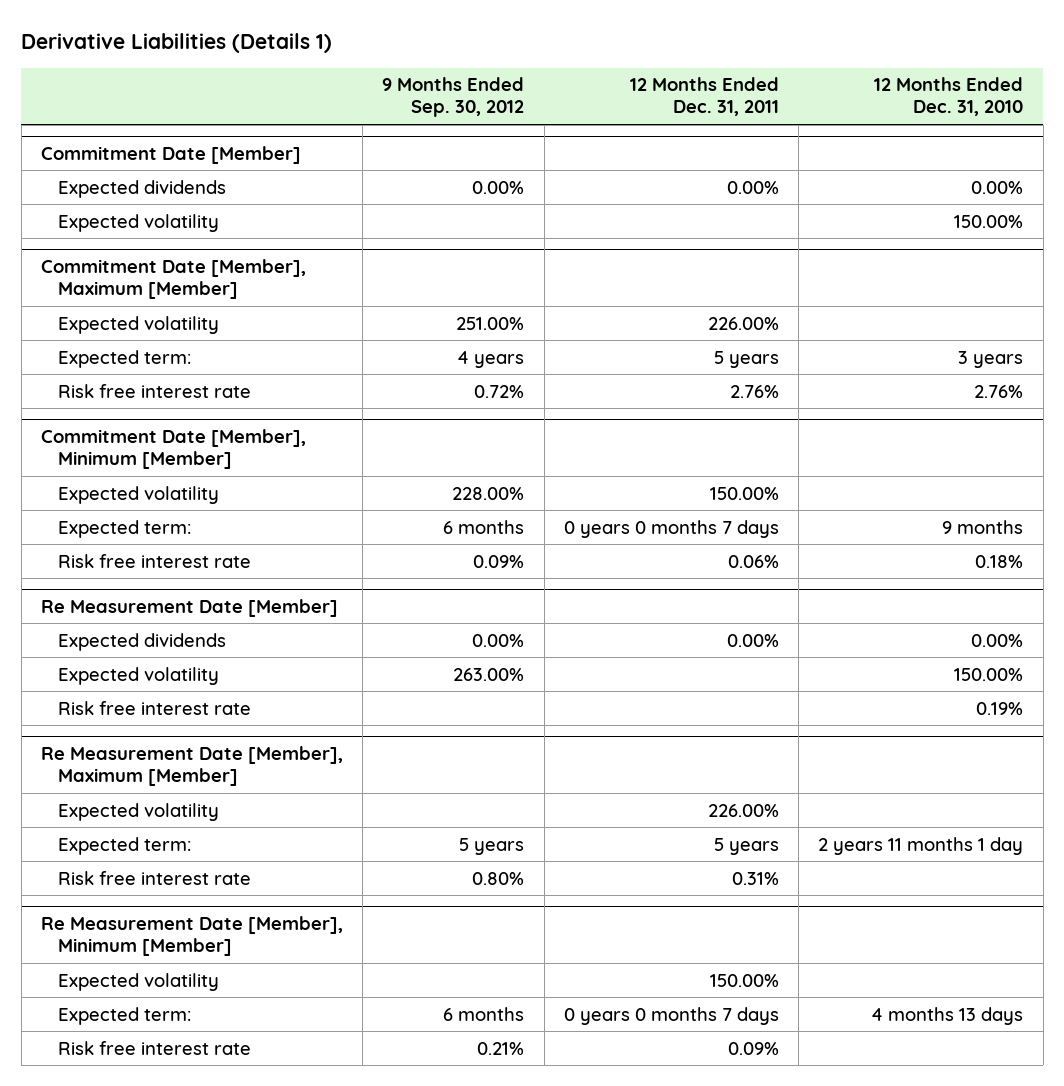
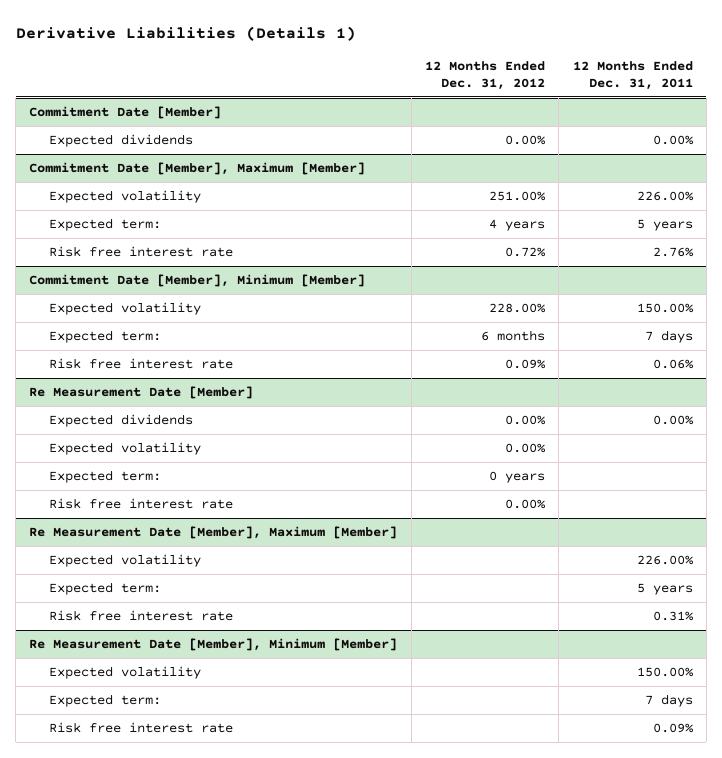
- | 9 Months Ended Sep. 30, 2012 | 12 Months Ended Dec. 31, 2011 | 12 Months Ended Dec. 31, 2010
+ | 12 Months Ended Dec. 31, 2012 | 12 Months Ended Dec. 31, 2011
@ Commitment Date [Member]
- Expected volatility | | | 150.00%
@ Commitment Date [Member], Minimum [Member]
- Expected term: | 6 months | 0 years 0 months 7 days | 9 months
+ Expected term: | 6 months | 7 days
@ Re Measurement Date [Member]
+ Expected term: | 0 years |
@ Re Measurement Date [Member], Minimum [Member]
- Expected term: | 6 months | 0 years 0 months 7 days | 4 months 13 days
+ Expected term: | | 7 days

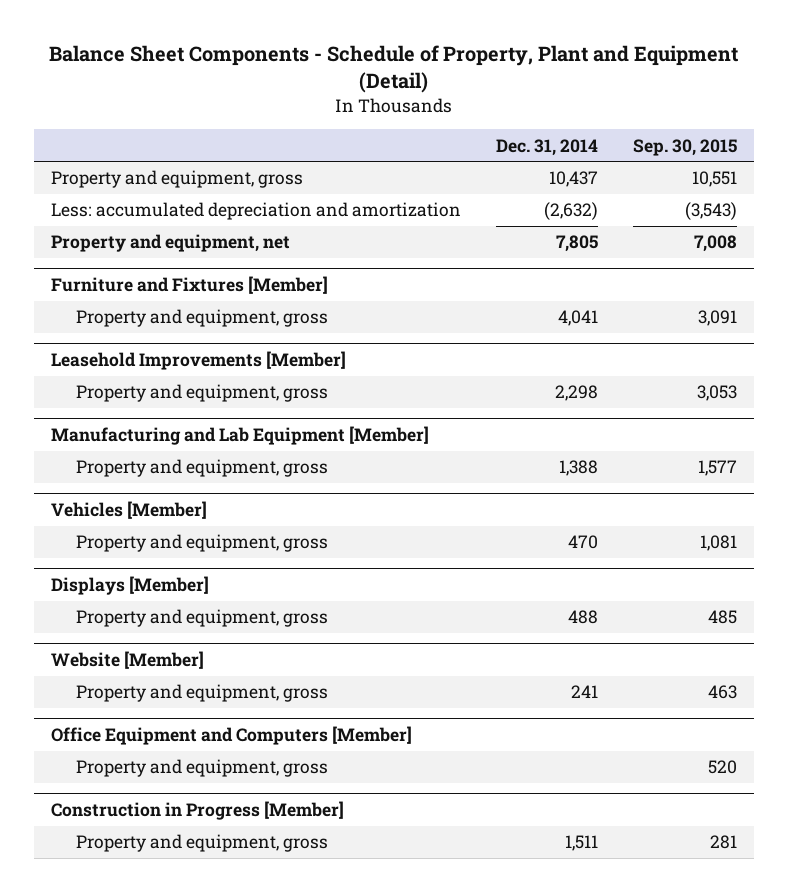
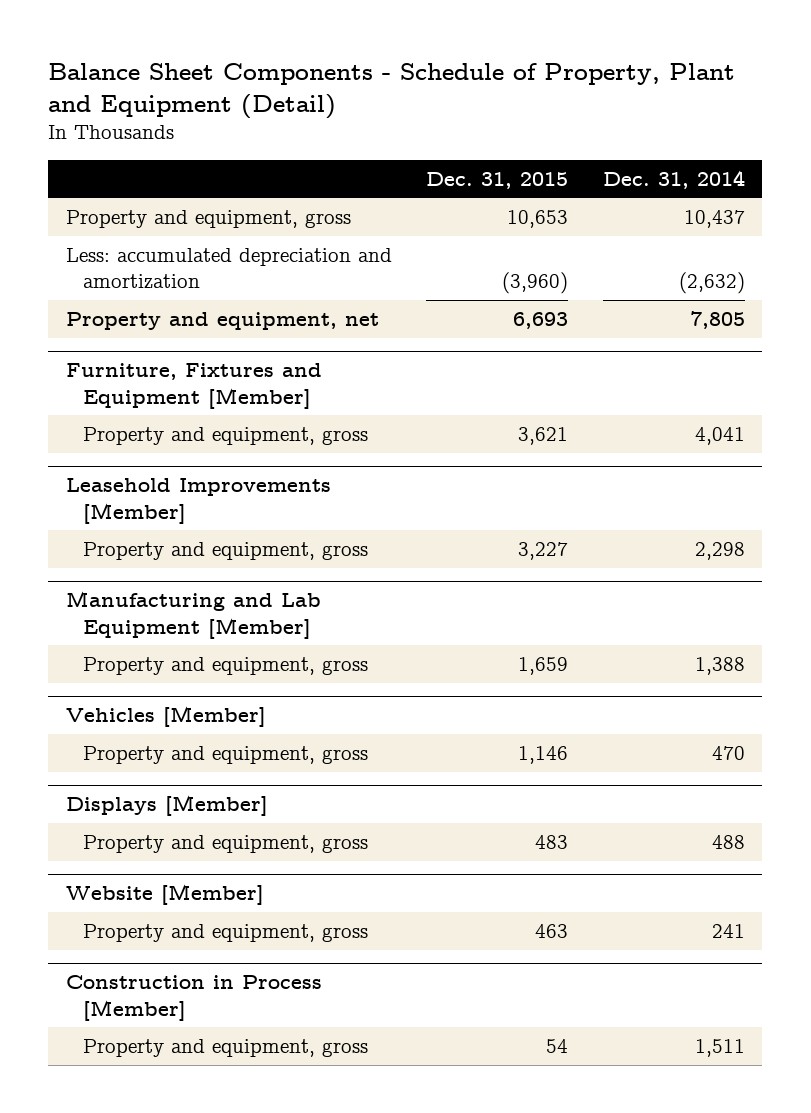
- | Dec. 31, 2014 | Sep. 30, 2015
+ | Dec. 31, 2015 | Dec. 31, 2014
- Furniture and Fixtures [Member]
+ Furniture, Fixtures and Equipment [Member]
- Office Equipment and Computers [Member]
- Property and equipment, gross | | 520
- Construction in Progress [Member]
+ Construction in Process [Member]

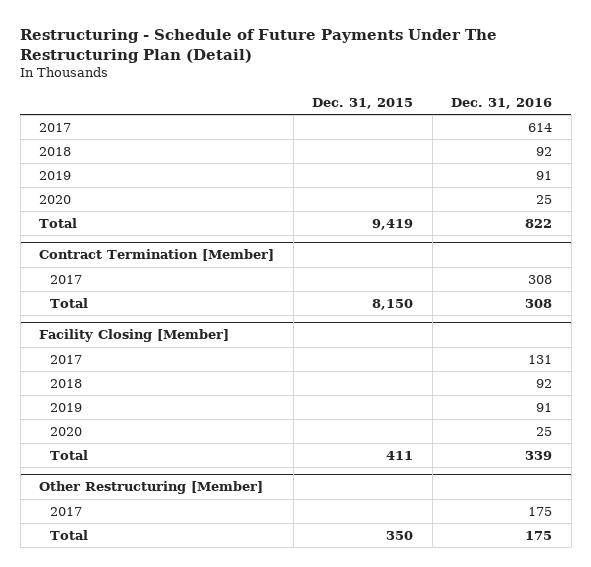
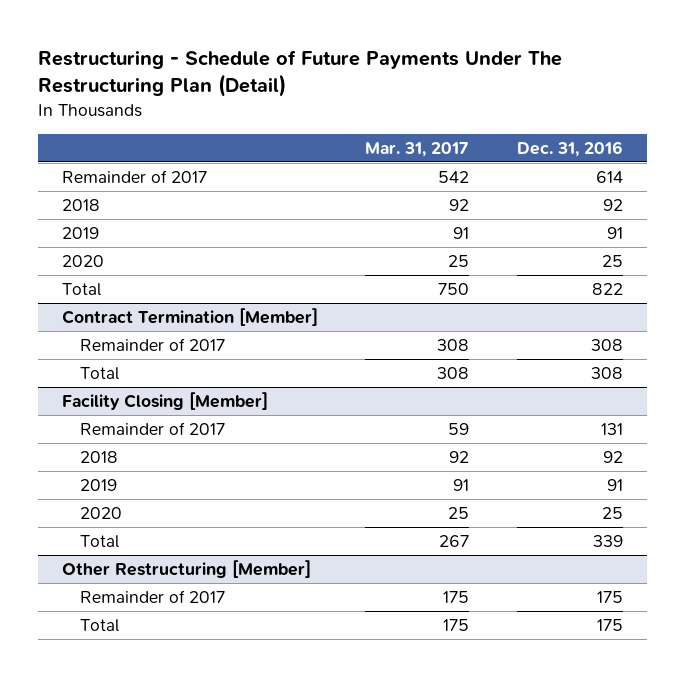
- | Dec. 31, 2015 | Dec. 31, 2016
+ | Mar. 31, 2017 | Dec. 31, 2016
- 2017 | | 614
+ Remainder of 2017 | 542 | 614
@ Contract Termination [Member]
- 2017 | | 308
+ Remainder of 2017 | 308 | 308
@ Facility Closing [Member]
- 2017 | | 131
+ Remainder of 2017 | 59 | 131
@ Other Restructuring [Member]
- 2017 | | 175
+ Remainder of 2017 | 175 | 175

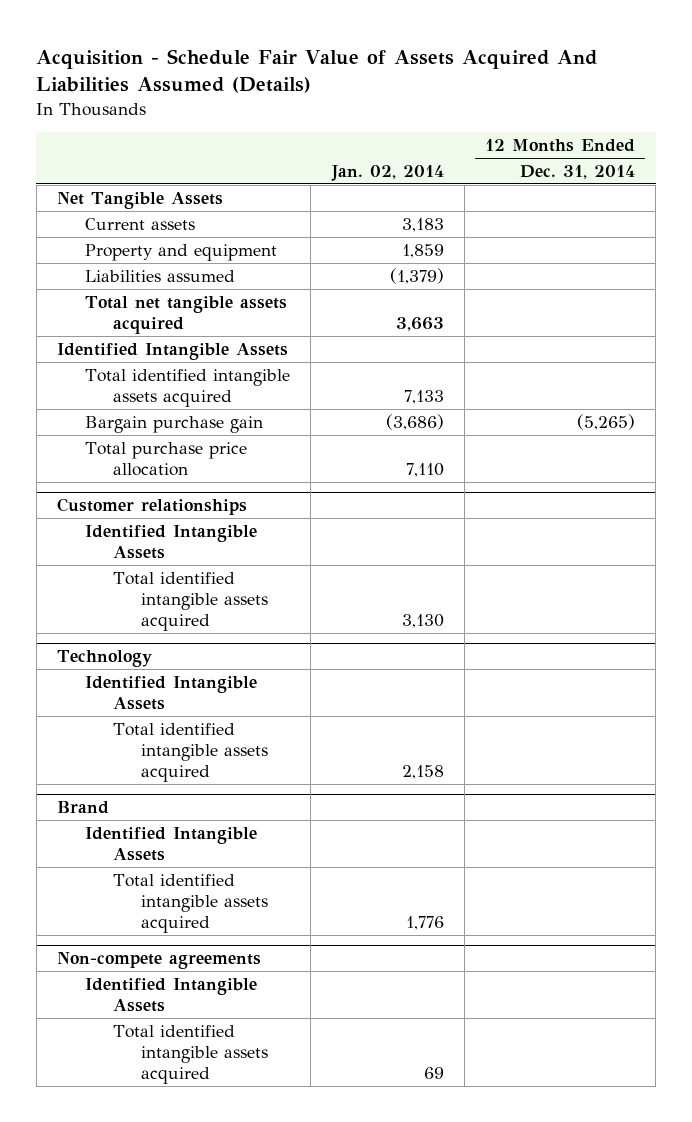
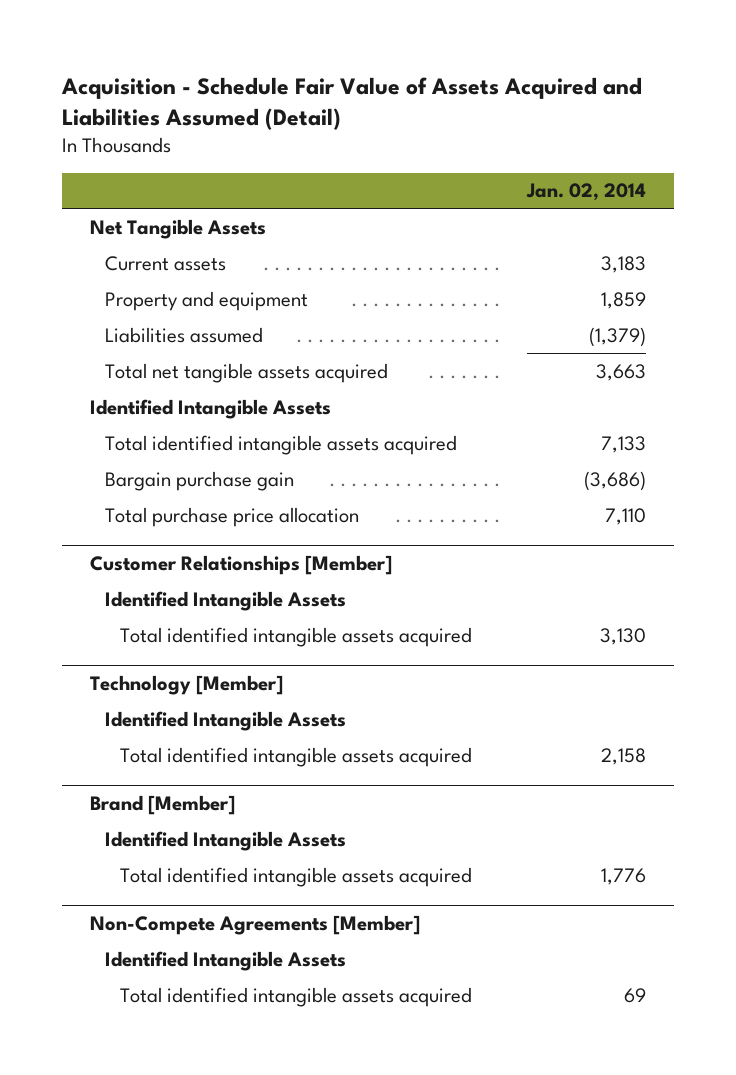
- Acquisition - Schedule Fair Value of Assets Acquired And Liabilities Assumed (Details)
+ Acquisition - Schedule Fair Value of Assets Acquired and Liabilities Assumed (Detail)
- | Jan. 02, 2014 | 12 Months Ended Dec. 31, 2014
+ | Jan. 02, 2014
- Customer relationships
+ Customer Relationships [Member]
- Technology
+ Technology [Member]
- Brand
+ Brand [Member]
- Non-compete agreements
+ Non-Compete Agreements [Member]

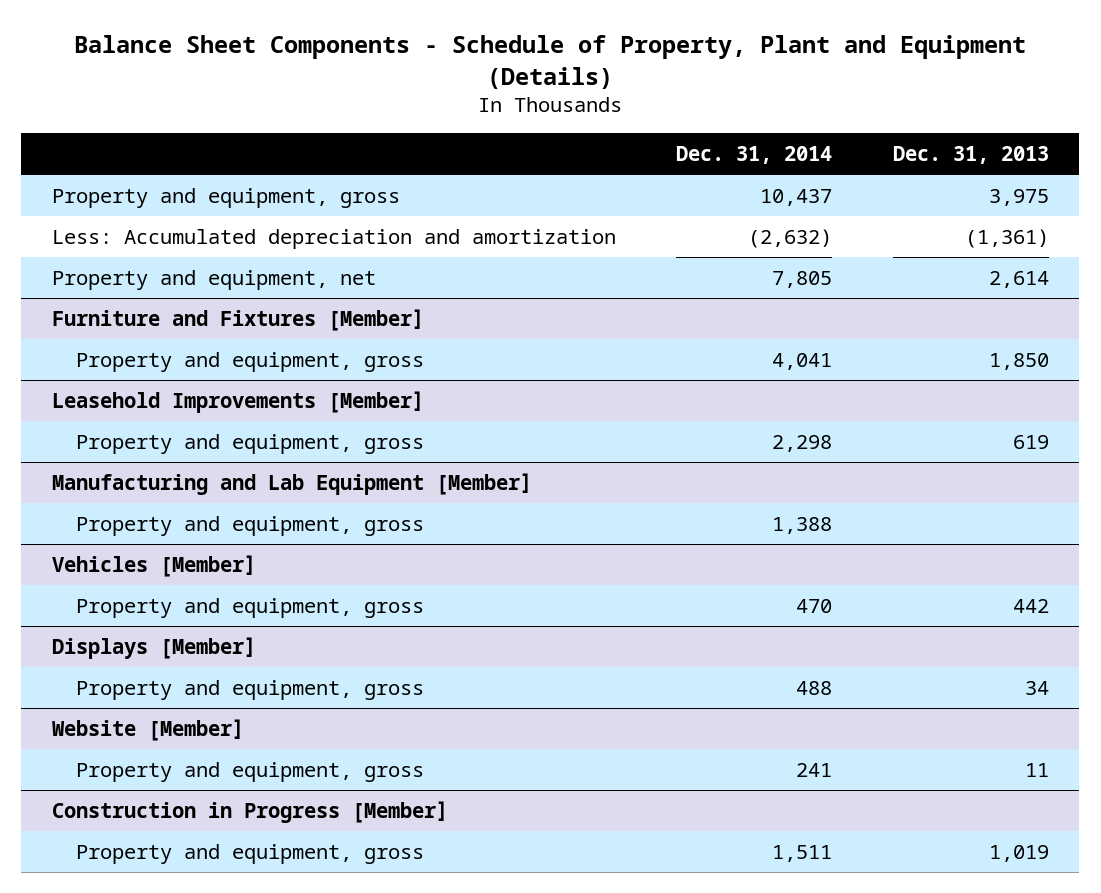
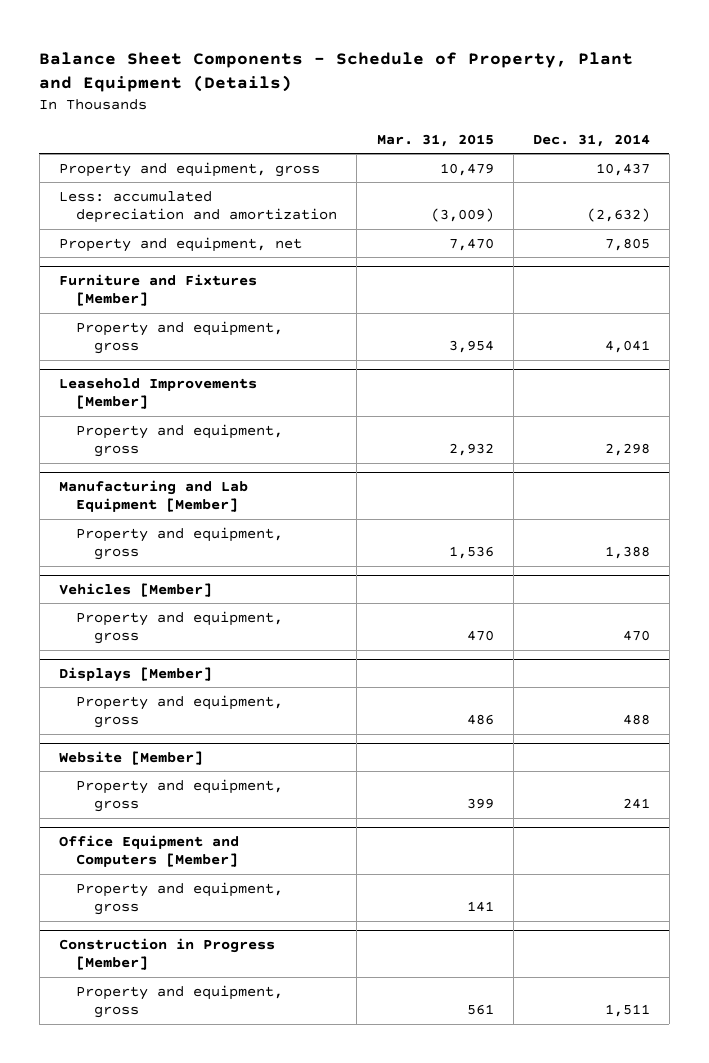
- | Dec. 31, 2014 | Dec. 31, 2013
+ | Mar. 31, 2015 | Dec. 31, 2014
- Less: Accumulated depreciation and amortization | (2,632) | (1,361)
+ Less: accumulated depreciation and amortization | (3,009) | (2,632)
+ Office Equipment and Computers [Member]
+ Property and equipment, gross | 141 |

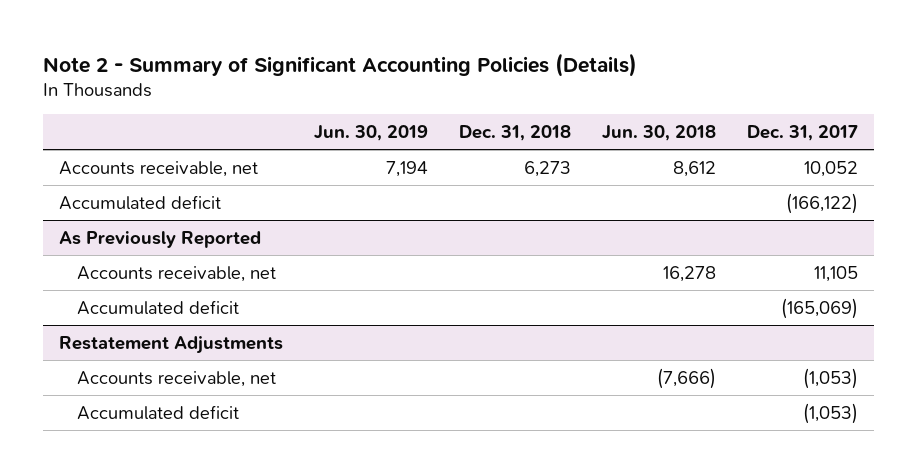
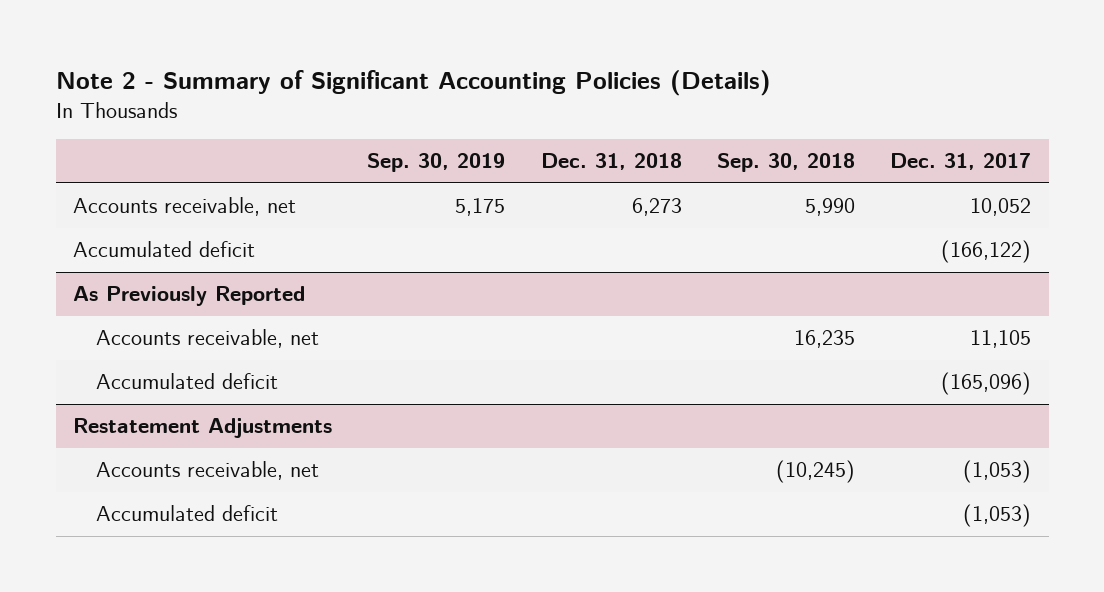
- | Jun. 30, 2019 | Dec. 31, 2018 | Jun. 30, 2018 | Dec. 31, 2017
+ | Sep. 30, 2019 | Dec. 31, 2018 | Sep. 30, 2018 | Dec. 31, 2017
@ As Previously Reported
- Accumulated deficit | | | | (165,069)
+ Accumulated deficit | | | | (165,096)

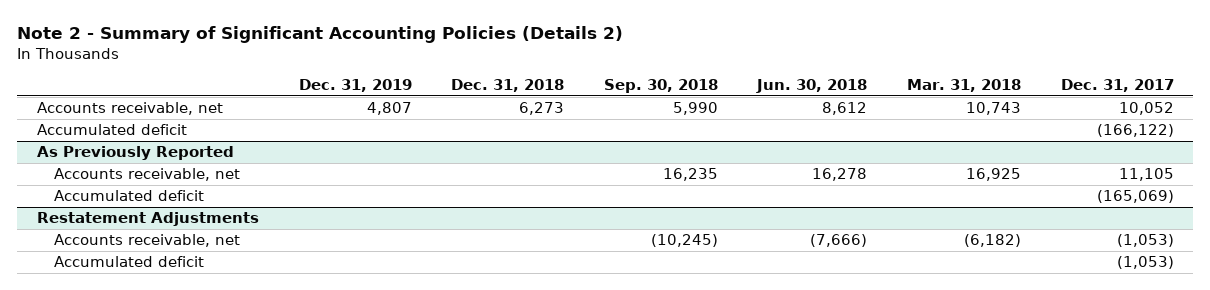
- Note 2 - Summary of Significant Accounting Policies (Details)
+ Note 2 - Summary of Significant Accounting Policies (Details 2)
- | Sep. 30, 2019 | Dec. 31, 2018 | Sep. 30, 2018 | Dec. 31, 2017
+ | Dec. 31, 2019 | Dec. 31, 2018 | Sep. 30, 2018 | Jun. 30, 2018 | Mar. 31, 2018 | Dec. 31, 2017
@ As Previously Reported
- Accumulated deficit | | | | (165,096)
+ Accumulated deficit | | | | | | (165,069)

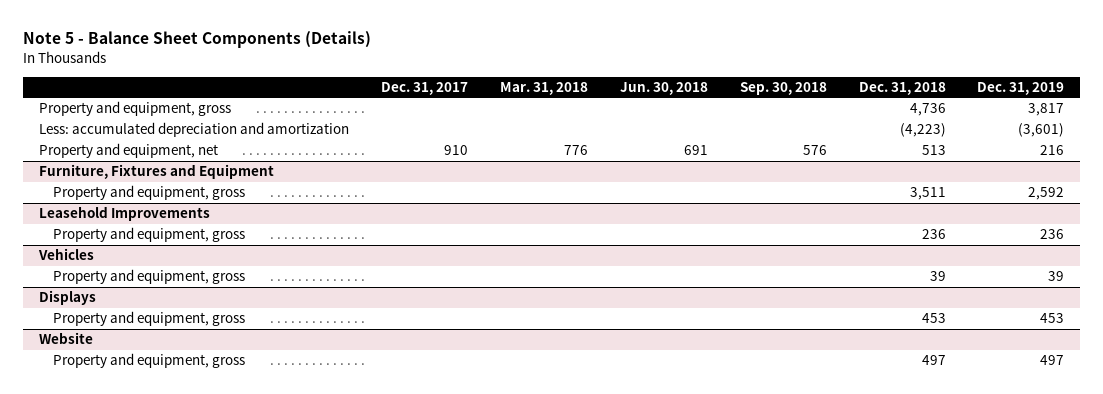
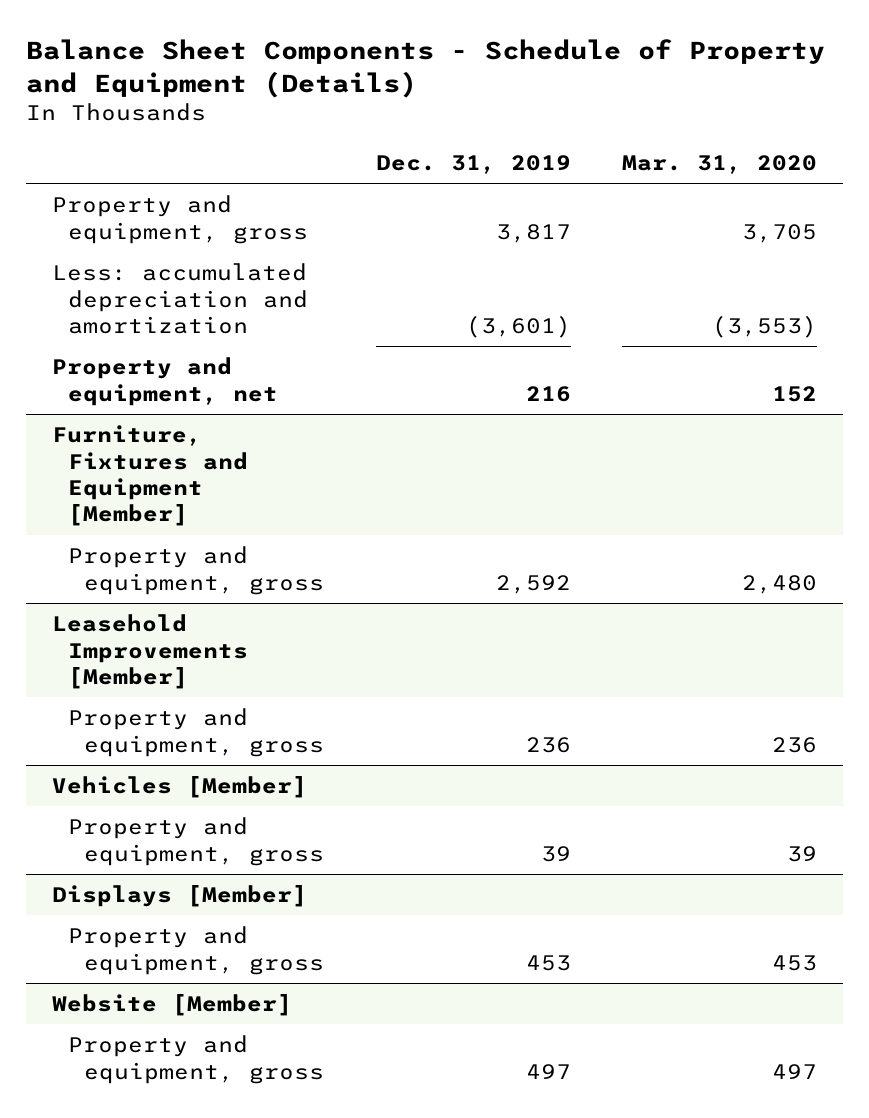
- Note 5 - Balance Sheet Components (Details)
+ Balance Sheet Components - Schedule of Property and Equipment (Details)
- | Dec. 31, 2017 | Mar. 31, 2018 | Jun. 30, 2018 | Sep. 30, 2018 | Dec. 31, 2018 | Dec. 31, 2019
+ | Dec. 31, 2019 | Mar. 31, 2020
- Furniture, Fixtures and Equipment
+ Furniture, Fixtures and Equipment [Member]
- Leasehold Improvements
+ Leasehold Improvements [Member]
- Vehicles
+ Vehicles [Member]
- Displays
+ Displays [Member]
- Website
+ Website [Member]

